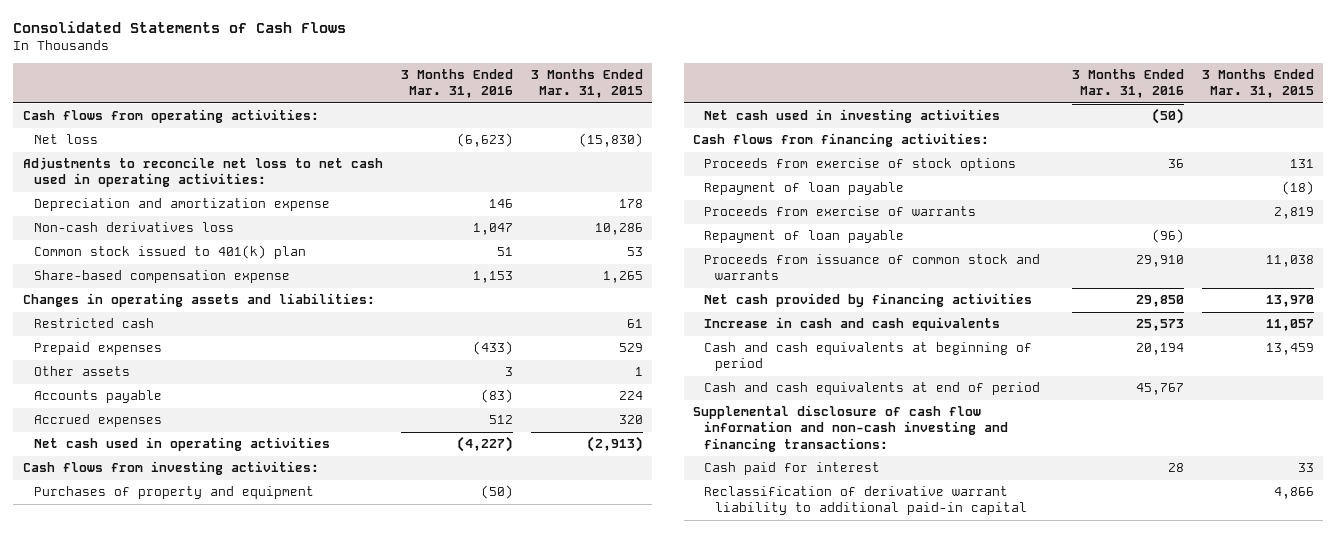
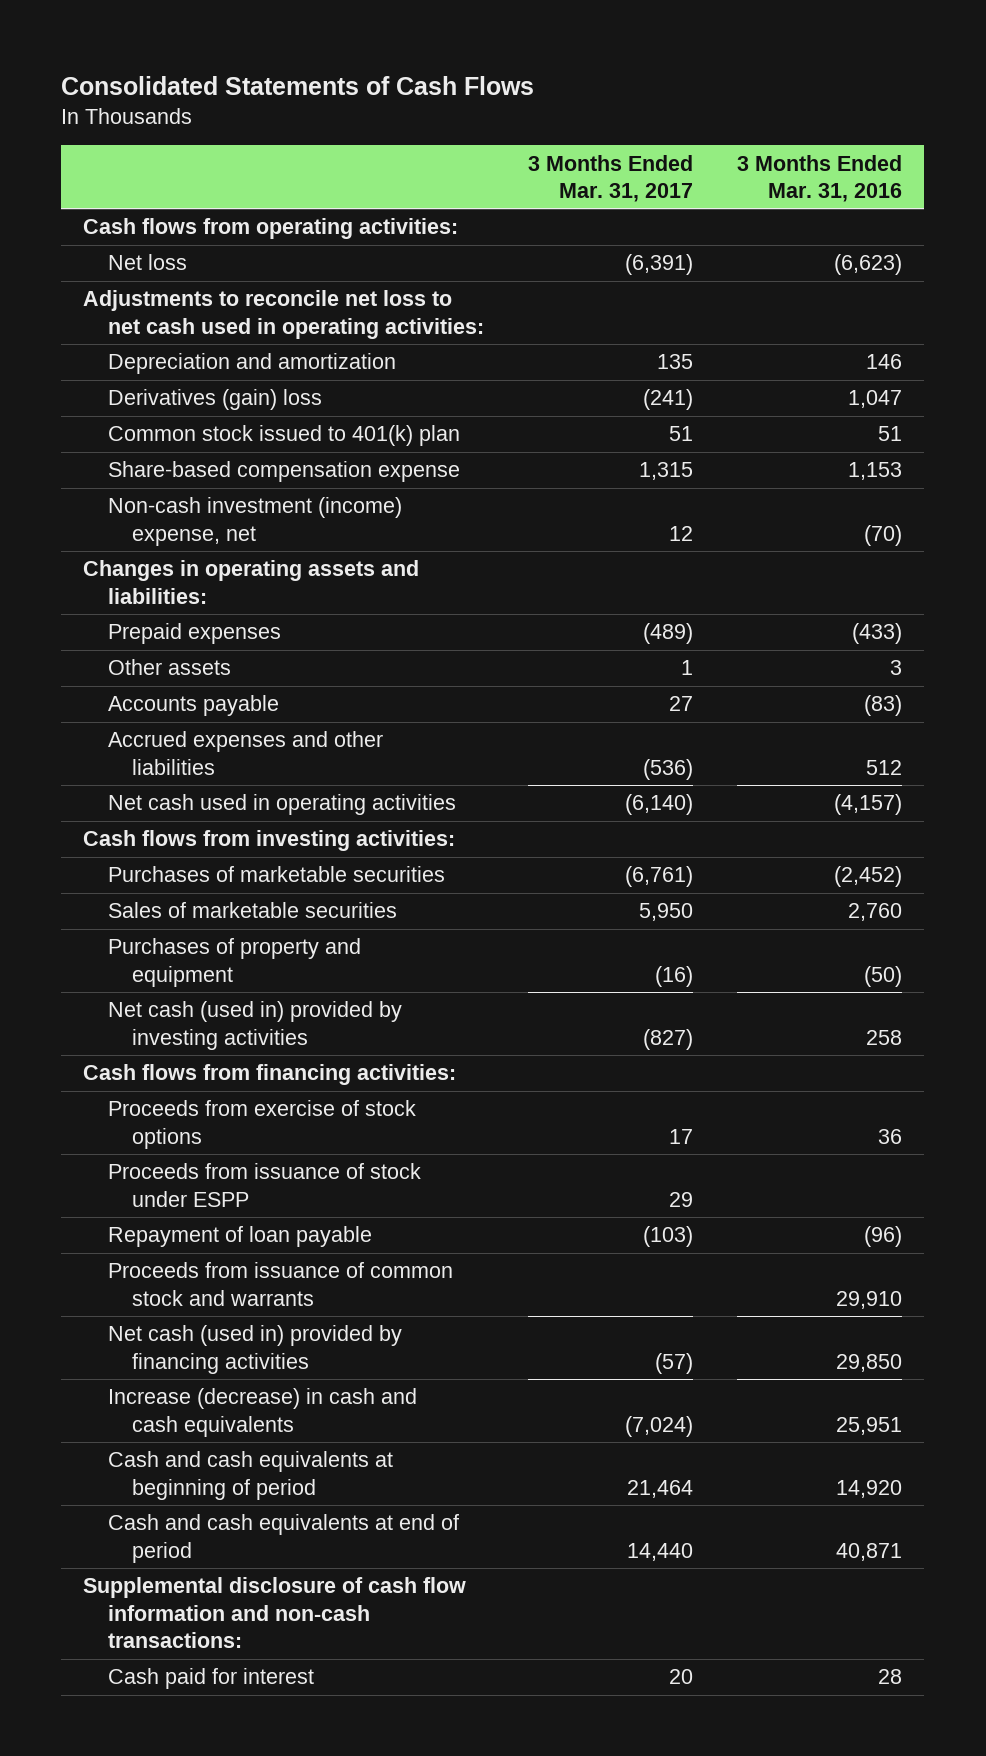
- | 3 Months Ended Mar. 31, 2016 | 3 Months Ended Mar. 31, 2015
+ | 3 Months Ended Mar. 31, 2017 | 3 Months Ended Mar. 31, 2016
- Depreciation and amortization expense | 146 | 178
- Non-cash derivatives loss | 1,047 | 10,286
+ Depreciation and amortization | 135 | 146
+ Derivatives (gain) loss | (241) | 1,047
+ Non-cash investment (income) expense, net | 12 | (70)
- Restricted cash | | 61
- Accrued expenses | 512 | 320
- Net cash used in operating activities | (4,227) | (2,913)
+ Accrued expenses and other liabilities | (536) | 512
+ Net cash used in operating activities | (6,140) | (4,157)
+ Purchases of marketable securities | (6,761) | (2,452)
+ Sales of marketable securities | 5,950 | 2,760
- Net cash used in investing activities | (50) |
+ Net cash (used in) provided by investing activities | (827) | 258
- Repayment of loan payable | | (18)
- Proceeds from exercise of warrants | | 2,819
+ Proceeds from issuance of stock under ESPP | 29 |
- Net cash provided by financing activities | 29,850 | 13,970
- Increase in cash and cash equivalents | 25,573 | 11,057
- Cash and cash equivalents at beginning of period | 20,194 | 13,459
- Cash and cash equivalents at end of period | 45,767 |
- Supplemental disclosure of cash flow information and non-cash investing and financing transactions:
+ Net cash (used in) provided by financing activities | (57) | 29,850
+ Increase (decrease) in cash and cash equivalents | (7,024) | 25,951
+ Cash and cash equivalents at beginning of period | 21,464 | 14,920
+ Cash and cash equivalents at end of period | 14,440 | 40,871
+ Supplemental disclosure of cash flow information and non-cash transactions:
- Reclassification of derivative warrant liability to additional paid-in capital | | 4,866

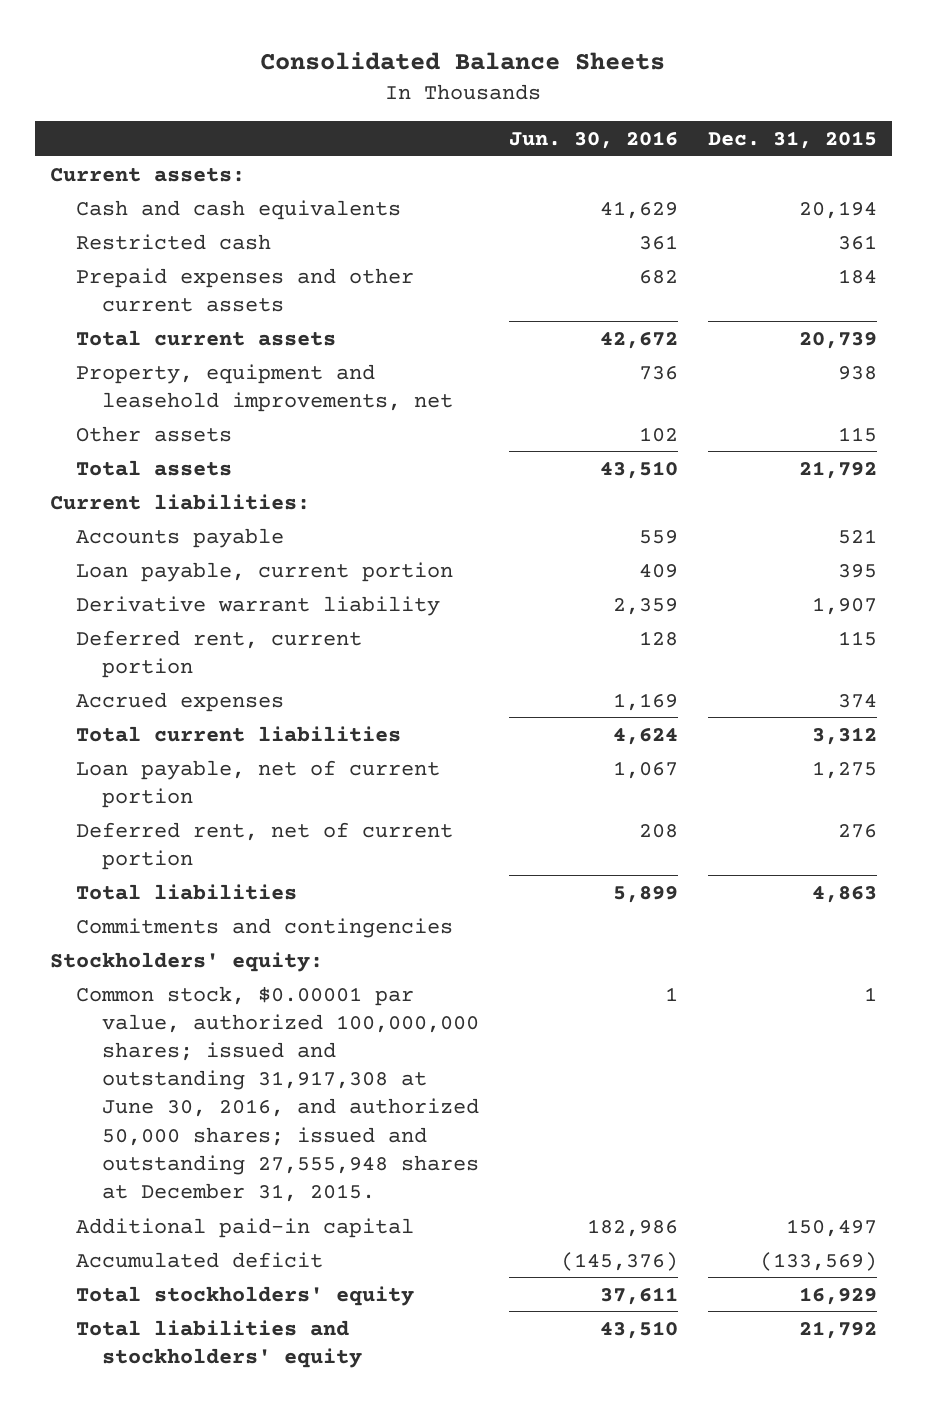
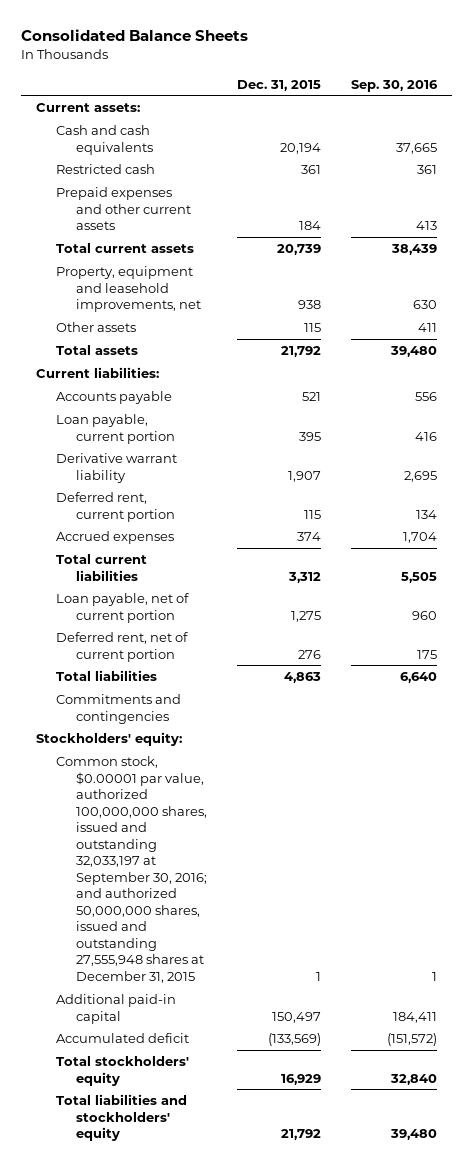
- | Jun. 30, 2016 | Dec. 31, 2015
+ | Dec. 31, 2015 | Sep. 30, 2016
- Common stock, $0.00001 par value, authorized 100,000,000 shares; issued and outstanding 31,917,308 at June 30, 2016, and authorized 50,000 shares; issued and outstanding 27,555,948 shares at December 31, 2015. | 1 | 1
+ Common stock, $0.00001 par value, authorized 100,000,000 shares, issued and outstanding 32,033,197 at September 30, 2016; and authorized 50,000,000 shares, issued and outstanding 27,555,948 shares at December 31, 2015 | 1 | 1

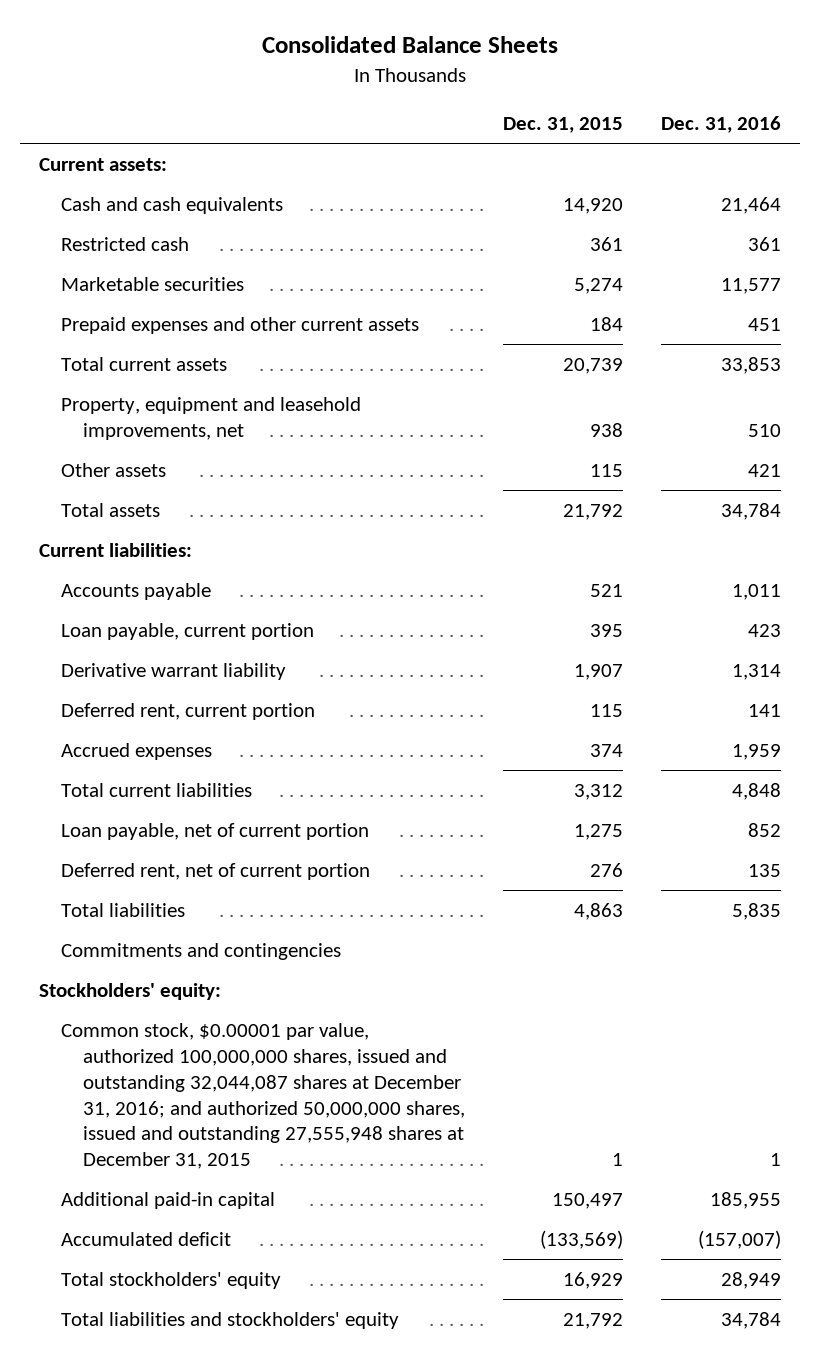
- | Dec. 31, 2015 | Sep. 30, 2016
+ | Dec. 31, 2015 | Dec. 31, 2016
- Cash and cash equivalents | 20,194 | 37,665
+ Cash and cash equivalents | 14,920 | 21,464
+ Marketable securities | 5,274 | 11,577
- Common stock, $0.00001 par value, authorized 100,000,000 shares, issued and outstanding 32,033,197 at September 30, 2016; and authorized 50,000,000 shares, issued and outstanding 27,555,948 shares at December 31, 2015 | 1 | 1
+ Common stock, $0.00001 par value, authorized 100,000,000 shares, issued and outstanding 32,044,087 shares at December 31, 2016; and authorized 50,000,000 shares, issued and outstanding 27,555,948 shares at December 31, 2015 | 1 | 1

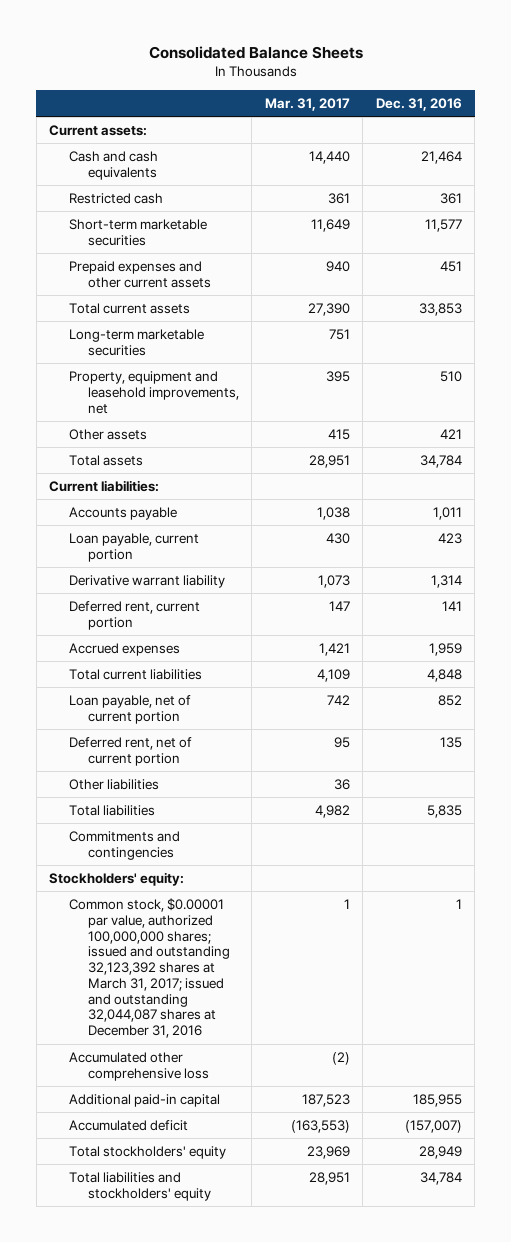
- | Dec. 31, 2015 | Dec. 31, 2016
+ | Mar. 31, 2017 | Dec. 31, 2016
- Marketable securities | 5,274 | 11,577
+ Short-term marketable securities | 11,649 | 11,577
+ Long-term marketable securities | 751 |
+ Other liabilities | 36 |
- Common stock, $0.00001 par value, authorized 100,000,000 shares, issued and outstanding 32,044,087 shares at December 31, 2016; and authorized 50,000,000 shares, issued and outstanding 27,555,948 shares at December 31, 2015 | 1 | 1
+ Common stock, $0.00001 par value, authorized 100,000,000 shares; issued and outstanding 32,123,392 shares at March 31, 2017; issued and outstanding 32,044,087 shares at December 31, 2016 | 1 | 1
+ Accumulated other comprehensive loss | (2) |

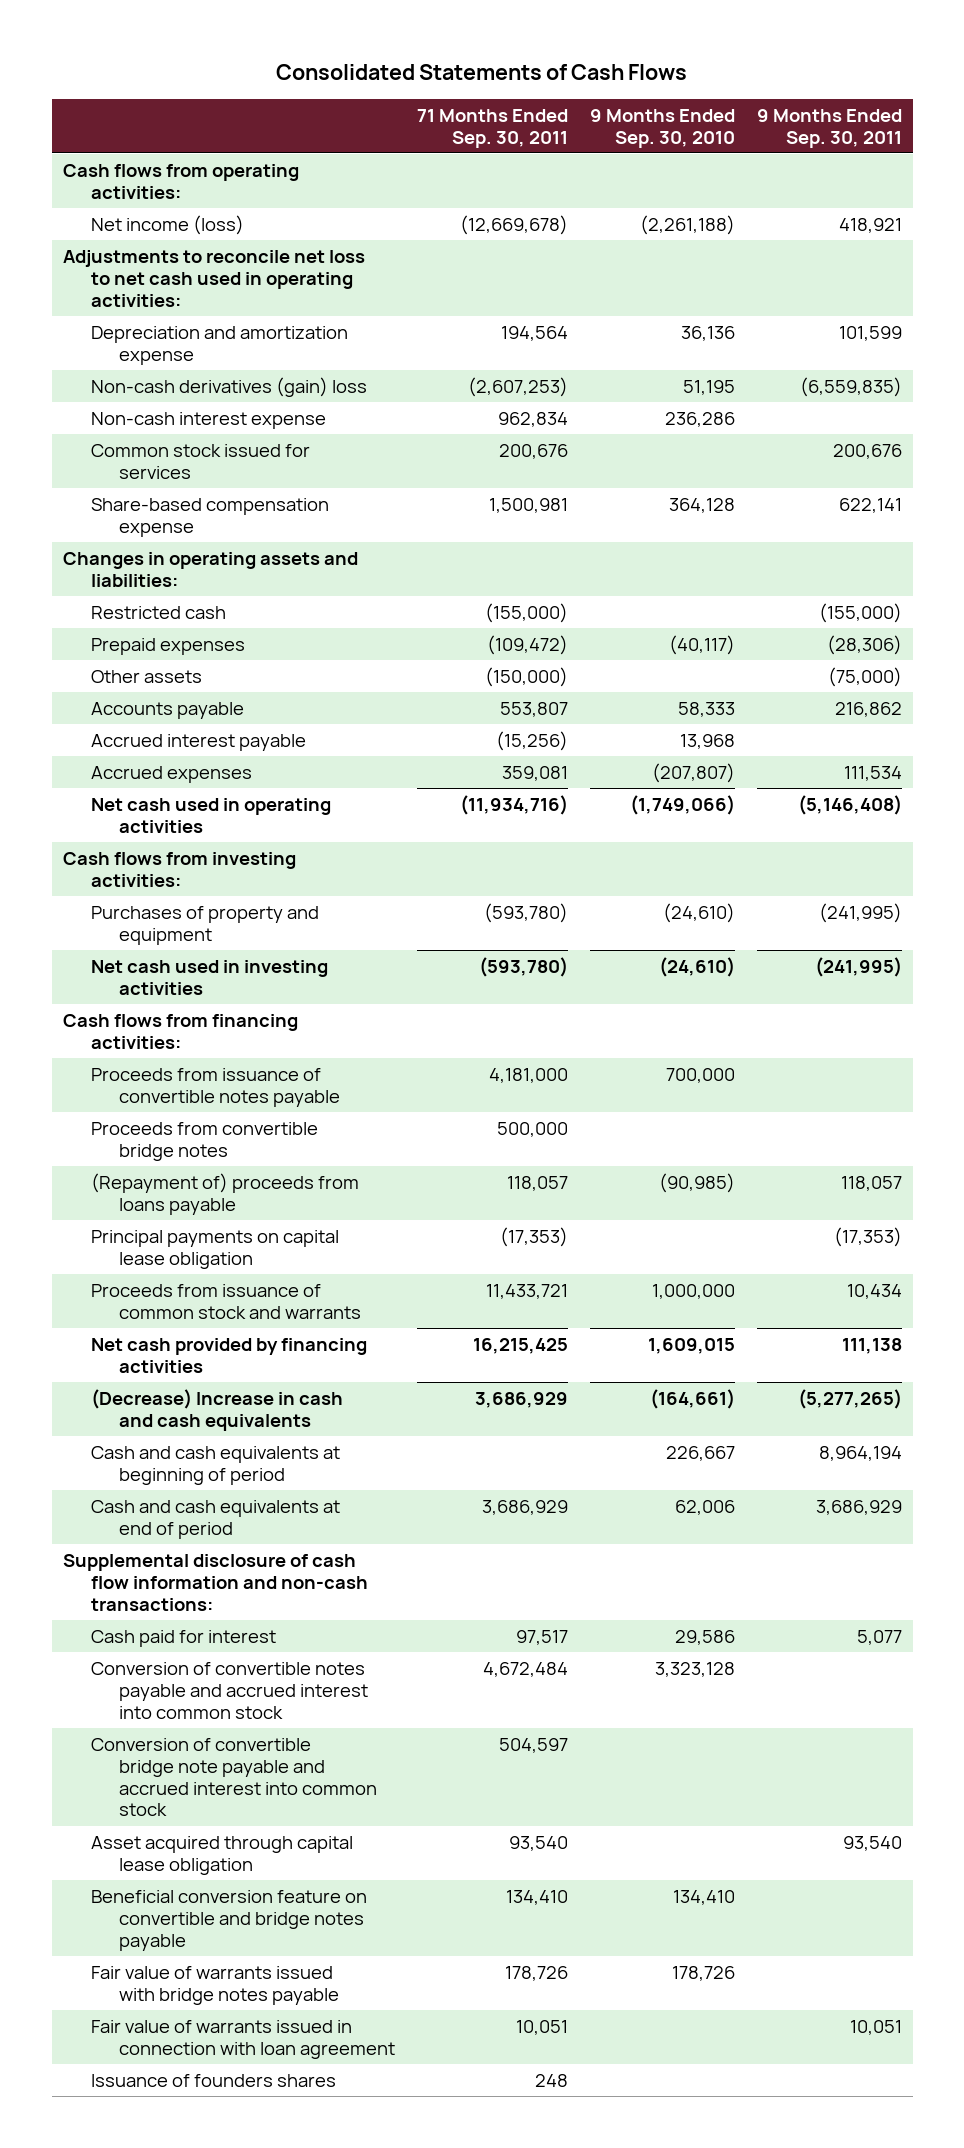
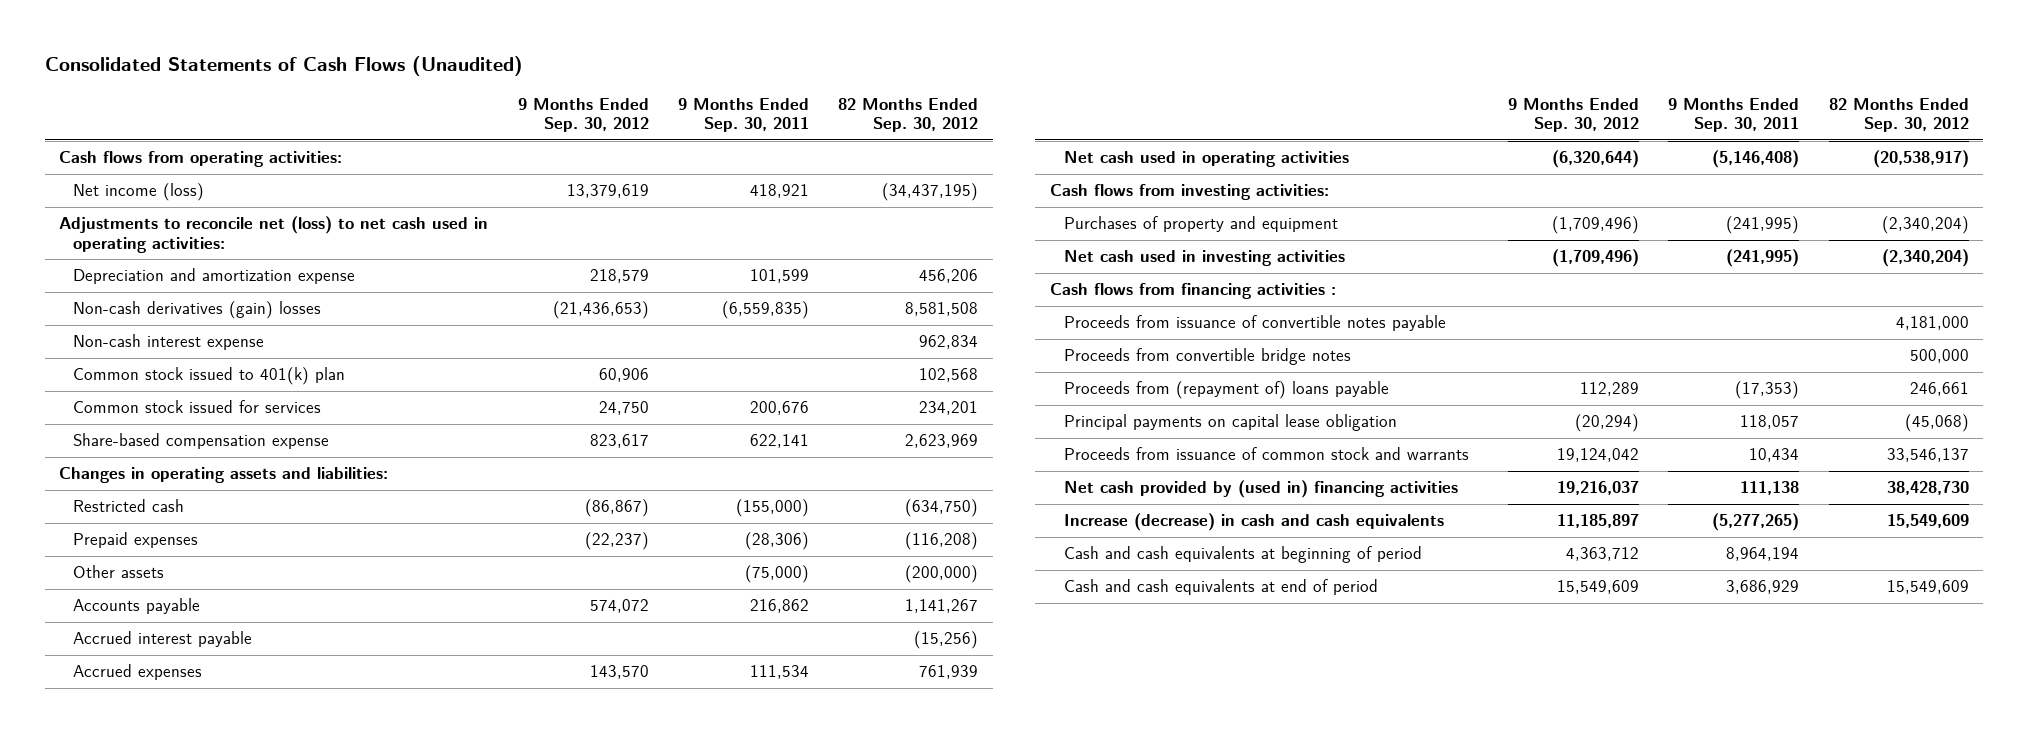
- Consolidated Statements of Cash Flows
+ Consolidated Statements of Cash Flows (Unaudited)
- | 71 Months Ended Sep. 30, 2011 | 9 Months Ended Sep. 30, 2010 | 9 Months Ended Sep. 30, 2011
+ | 9 Months Ended Sep. 30, 2012 | 9 Months Ended Sep. 30, 2011 | 82 Months Ended Sep. 30, 2012
- Adjustments to reconcile net loss to net cash used in operating activities:
+ Adjustments to reconcile net (loss) to net cash used in operating activities:
- Non-cash derivatives (gain) loss | (2,607,253) | 51,195 | (6,559,835)
+ Non-cash derivatives (gain) losses | (21,436,653) | (6,559,835) | 8,581,508
+ Common stock issued to 401(k) plan | 60,906 | | 102,568
- Cash flows from financing activities:
+ Cash flows from financing activities :
- (Repayment of) proceeds from loans payable | 118,057 | (90,985) | 118,057
- Principal payments on capital lease obligation | (17,353) | | (17,353)
+ Proceeds from (repayment of) loans payable | 112,289 | (17,353) | 246,661
+ Principal payments on capital lease obligation | (20,294) | 118,057 | (45,068)
- Net cash provided by financing activities | 16,215,425 | 1,609,015 | 111,138
- (Decrease) Increase in cash and cash equivalents | 3,686,929 | (164,661) | (5,277,265)
+ Net cash provided by (used in) financing activities | 19,216,037 | 111,138 | 38,428,730
+ Increase (decrease) in cash and cash equivalents | 11,185,897 | (5,277,265) | 15,549,609
- Supplemental disclosure of cash flow information and non-cash transactions:
- Cash paid for interest | 97,517 | 29,586 | 5,077
- Conversion of convertible notes payable and accrued interest into common stock | 4,672,484 | 3,323,128 |
- Conversion of convertible bridge note payable and accrued interest into common stock | 504,597 | |
- Asset acquired through capital lease obligation | 93,540 | | 93,540
- Beneficial conversion feature on convertible and bridge notes payable | 134,410 | 134,410 |
- Fair value of warrants issued with bridge notes payable | 178,726 | 178,726 |
- Fair value of warrants issued in connection with loan agreement | 10,051 | | 10,051
- Issuance of founders shares | 248 | |

